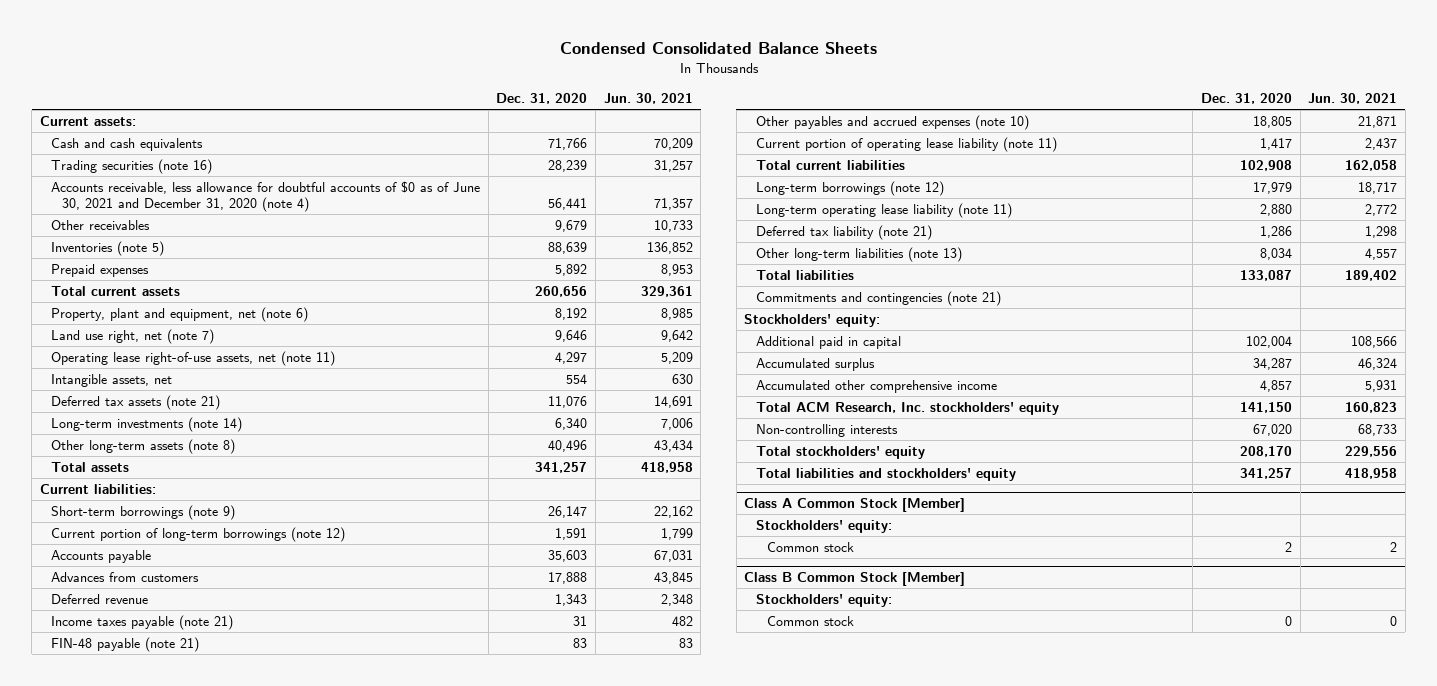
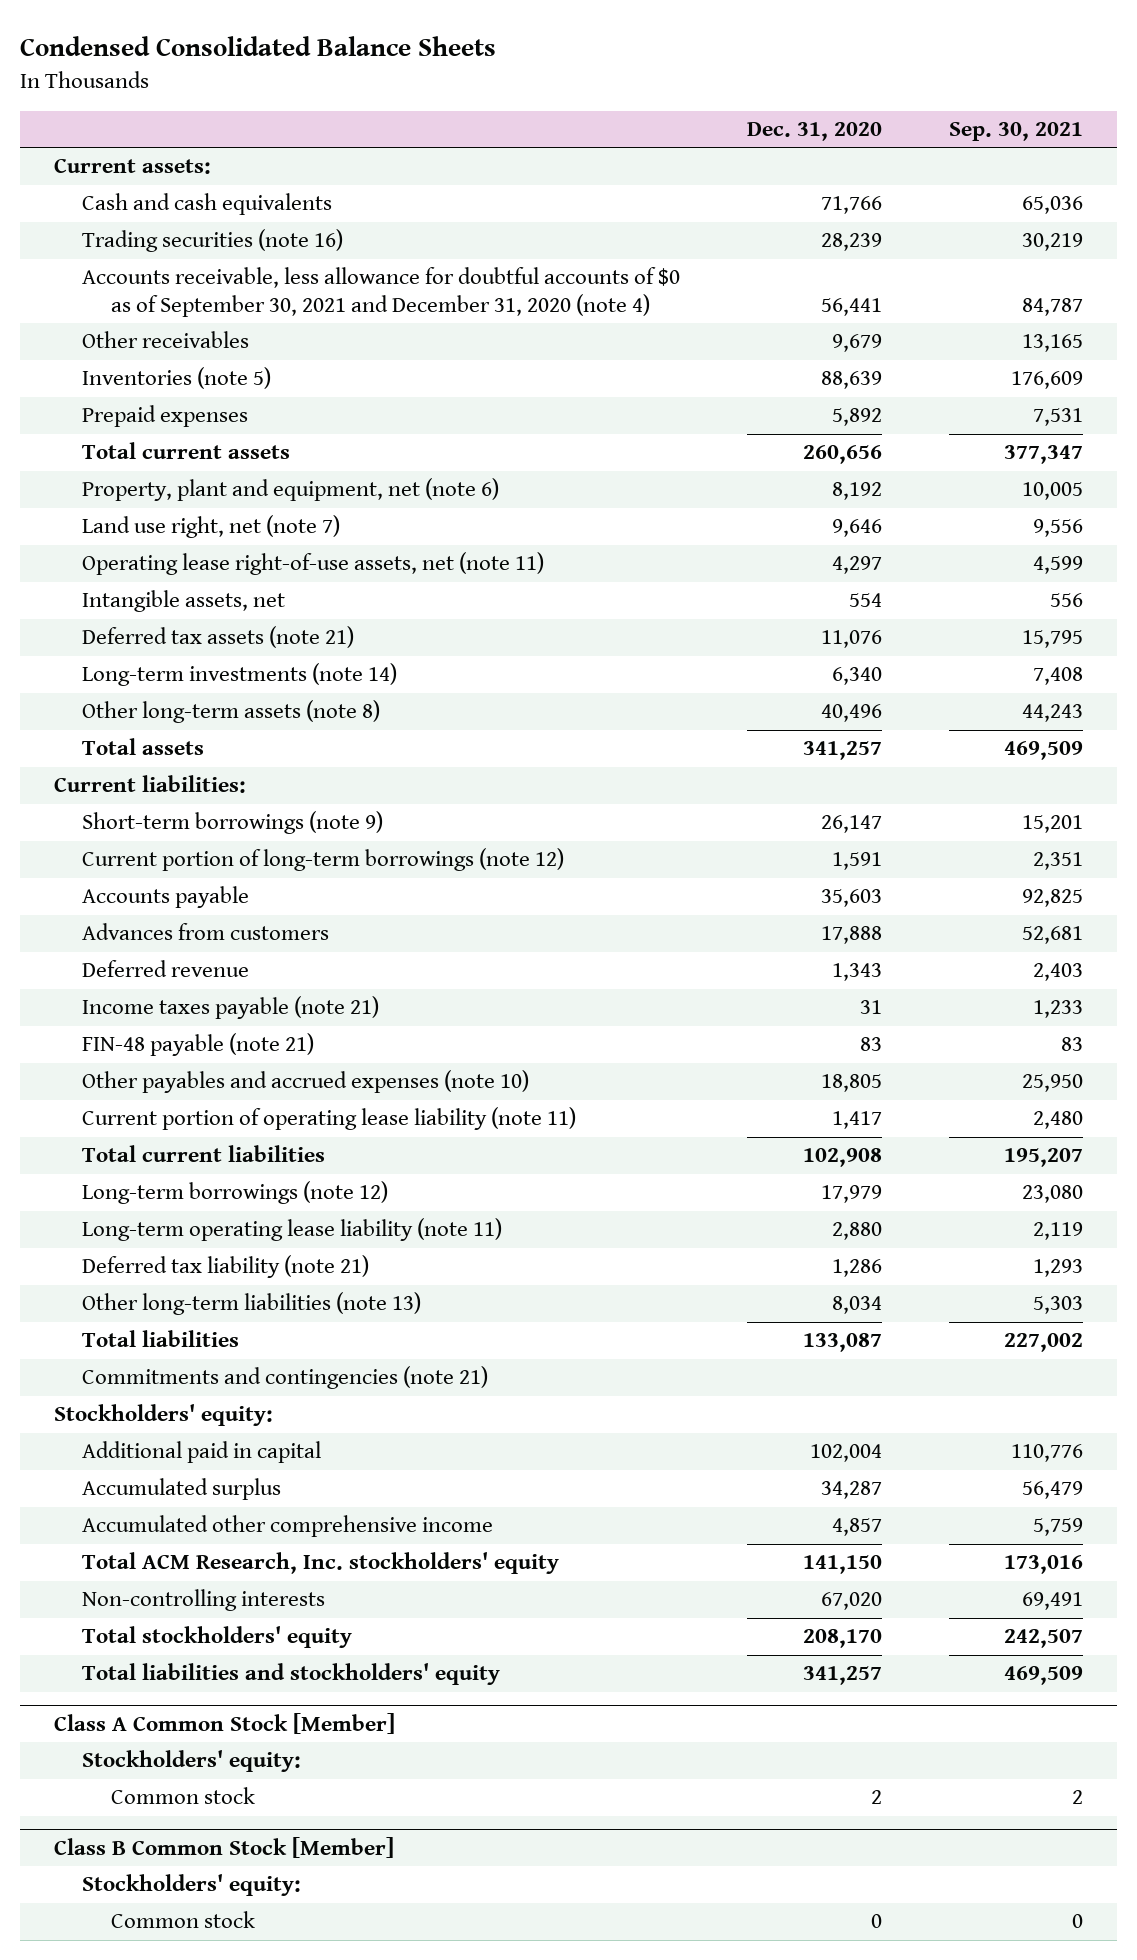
- | Dec. 31, 2020 | Jun. 30, 2021
+ | Dec. 31, 2020 | Sep. 30, 2021
- Accounts receivable, less allowance for doubtful accounts of $0 as of June 30, 2021 and December 31, 2020 (note 4) | 56,441 | 71,357
+ Accounts receivable, less allowance for doubtful accounts of $0 as of September 30, 2021 and December 31, 2020 (note 4) | 56,441 | 84,787

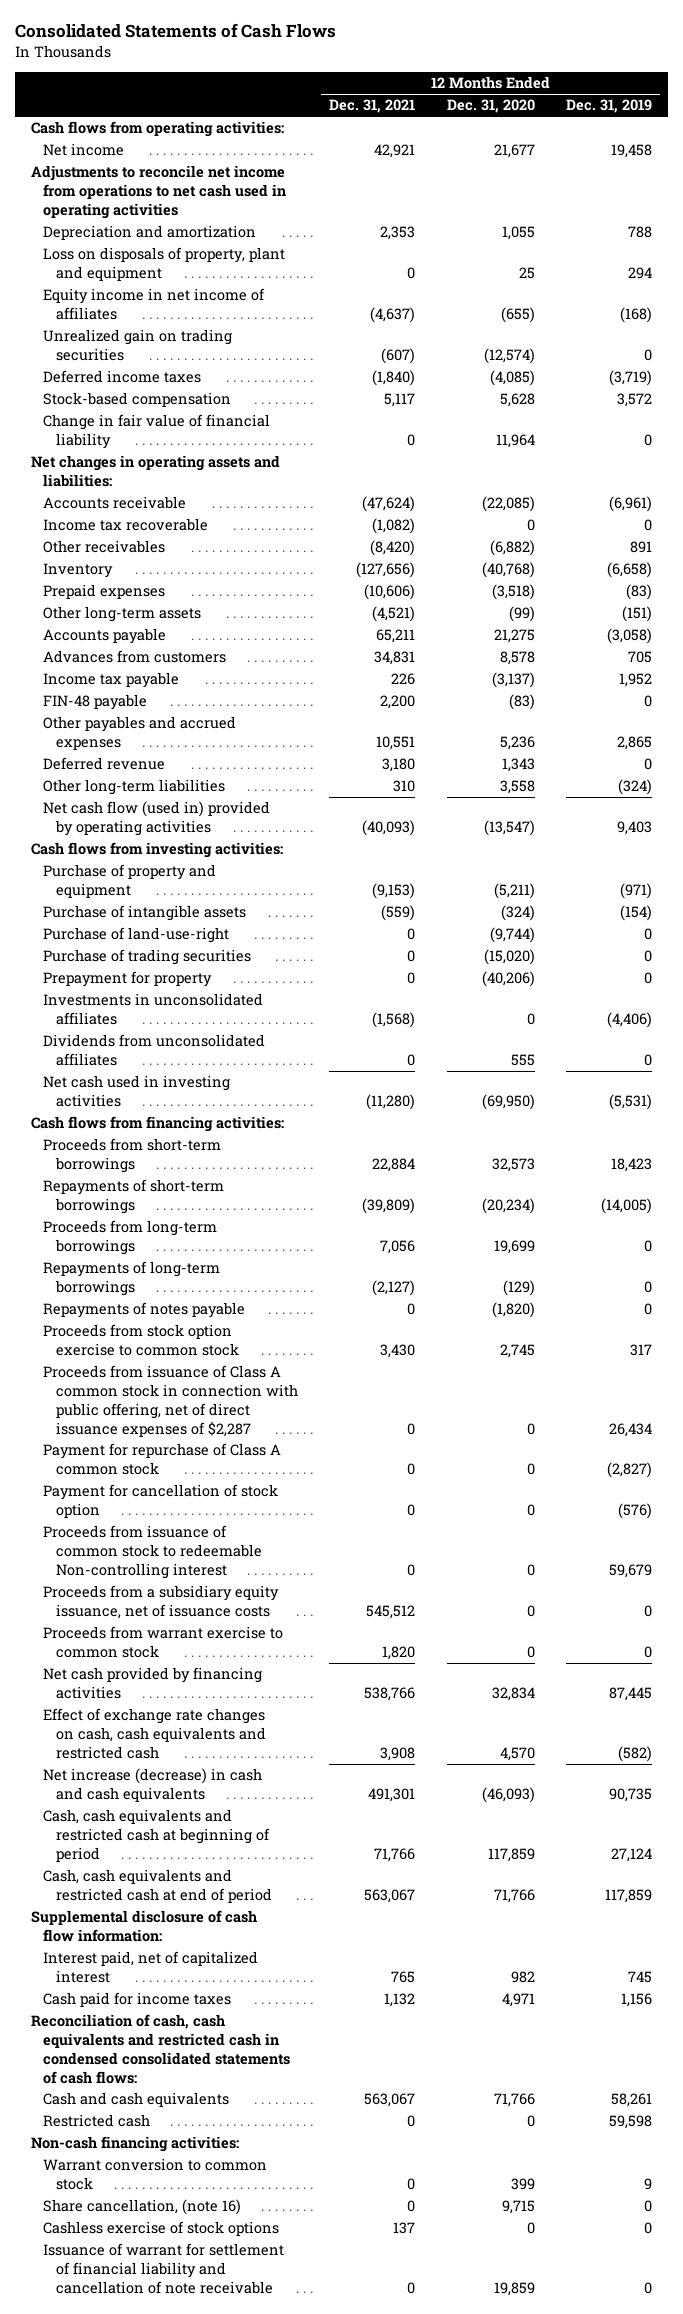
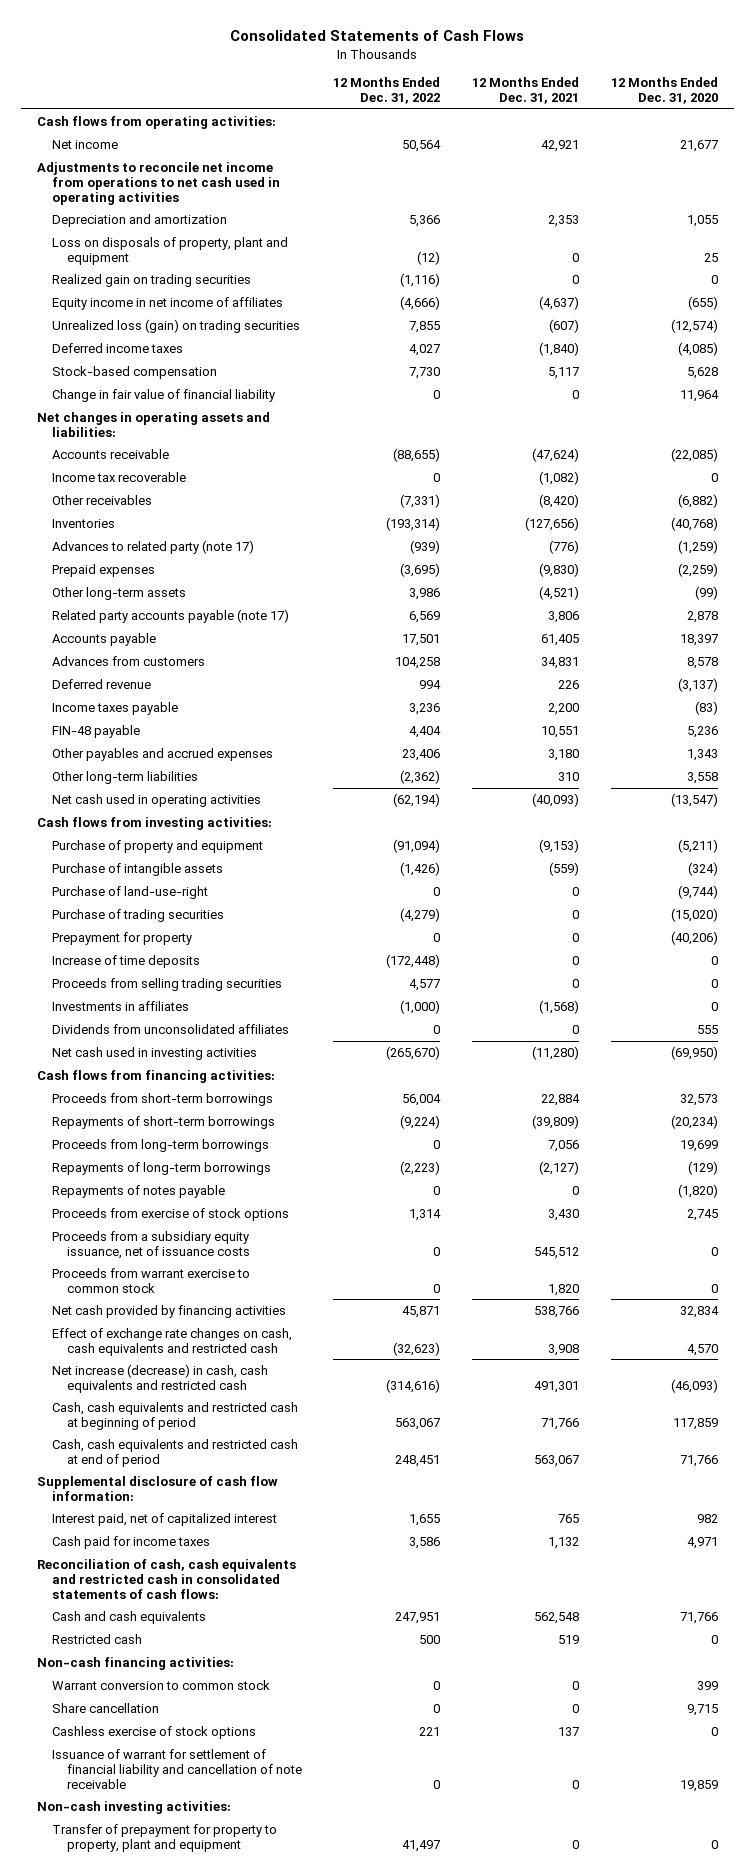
- | 12 Months Ended Dec. 31, 2021 | 12 Months Ended Dec. 31, 2020 | 12 Months Ended Dec. 31, 2019
+ | 12 Months Ended Dec. 31, 2022 | 12 Months Ended Dec. 31, 2021 | 12 Months Ended Dec. 31, 2020
+ Realized gain on trading securities | (1,116) | 0 | 0
- Unrealized gain on trading securities | (607) | (12,574) | 0
+ Unrealized loss (gain) on trading securities | 7,855 | (607) | (12,574)
- Inventory | (127,656) | (40,768) | (6,658)
- Prepaid expenses | (10,606) | (3,518) | (83)
+ Inventories | (193,314) | (127,656) | (40,768)
+ Advances to related party (note 17) | (939) | (776) | (1,259)
+ Prepaid expenses | (3,695) | (9,830) | (2,259)
- Accounts payable | 65,211 | 21,275 | (3,058)
+ Related party accounts payable (note 17) | 6,569 | 3,806 | 2,878
+ Accounts payable | 17,501 | 61,405 | 18,397
- Income tax payable | 226 | (3,137) | 1,952
- FIN-48 payable | 2,200 | (83) | 0
- Other payables and accrued expenses | 10,551 | 5,236 | 2,865
- Deferred revenue | 3,180 | 1,343 | 0
+ Deferred revenue | 994 | 226 | (3,137)
+ Income taxes payable | 3,236 | 2,200 | (83)
+ FIN-48 payable | 4,404 | 10,551 | 5,236
+ Other payables and accrued expenses | 23,406 | 3,180 | 1,343
- Net cash flow (used in) provided by operating activities | (40,093) | (13,547) | 9,403
+ Net cash used in operating activities | (62,194) | (40,093) | (13,547)
- Investments in unconsolidated affiliates | (1,568) | 0 | (4,406)
+ Increase of time deposits | (172,448) | 0 | 0
+ Proceeds from selling trading securities | 4,577 | 0 | 0
+ Investments in affiliates | (1,000) | (1,568) | 0
- Proceeds from stock option exercise to common stock | 3,430 | 2,745 | 317
- Proceeds from issuance of Class A common stock in connection with public offering, net of direct issuance expenses of $2,287 | 0 | 0 | 26,434
- Payment for repurchase of Class A common stock | 0 | 0 | (2,827)
- Payment for cancellation of stock option | 0 | 0 | (576)
- Proceeds from issuance of common stock to redeemable Non-controlling interest | 0 | 0 | 59,679
+ Proceeds from exercise of stock options | 1,314 | 3,430 | 2,745
- Net increase (decrease) in cash and cash equivalents | 491,301 | (46,093) | 90,735
+ Net increase (decrease) in cash, cash equivalents and restricted cash | (314,616) | 491,301 | (46,093)
- Reconciliation of cash, cash equivalents and restricted cash in condensed consolidated statements of cash flows:
- Cash and cash equivalents | 563,067 | 71,766 | 58,261
- Restricted cash | 0 | 0 | 59,598
+ Reconciliation of cash, cash equivalents and restricted cash in consolidated statements of cash flows:
+ Cash and cash equivalents | 247,951 | 562,548 | 71,766
+ Restricted cash | 500 | 519 | 0
- Share cancellation, (note 16) | 0 | 9,715 | 0
+ Share cancellation | 0 | 0 | 9,715
+ Non-cash investing activities:
+ Transfer of prepayment for property to property, plant and equipment | 41,497 | 0 | 0

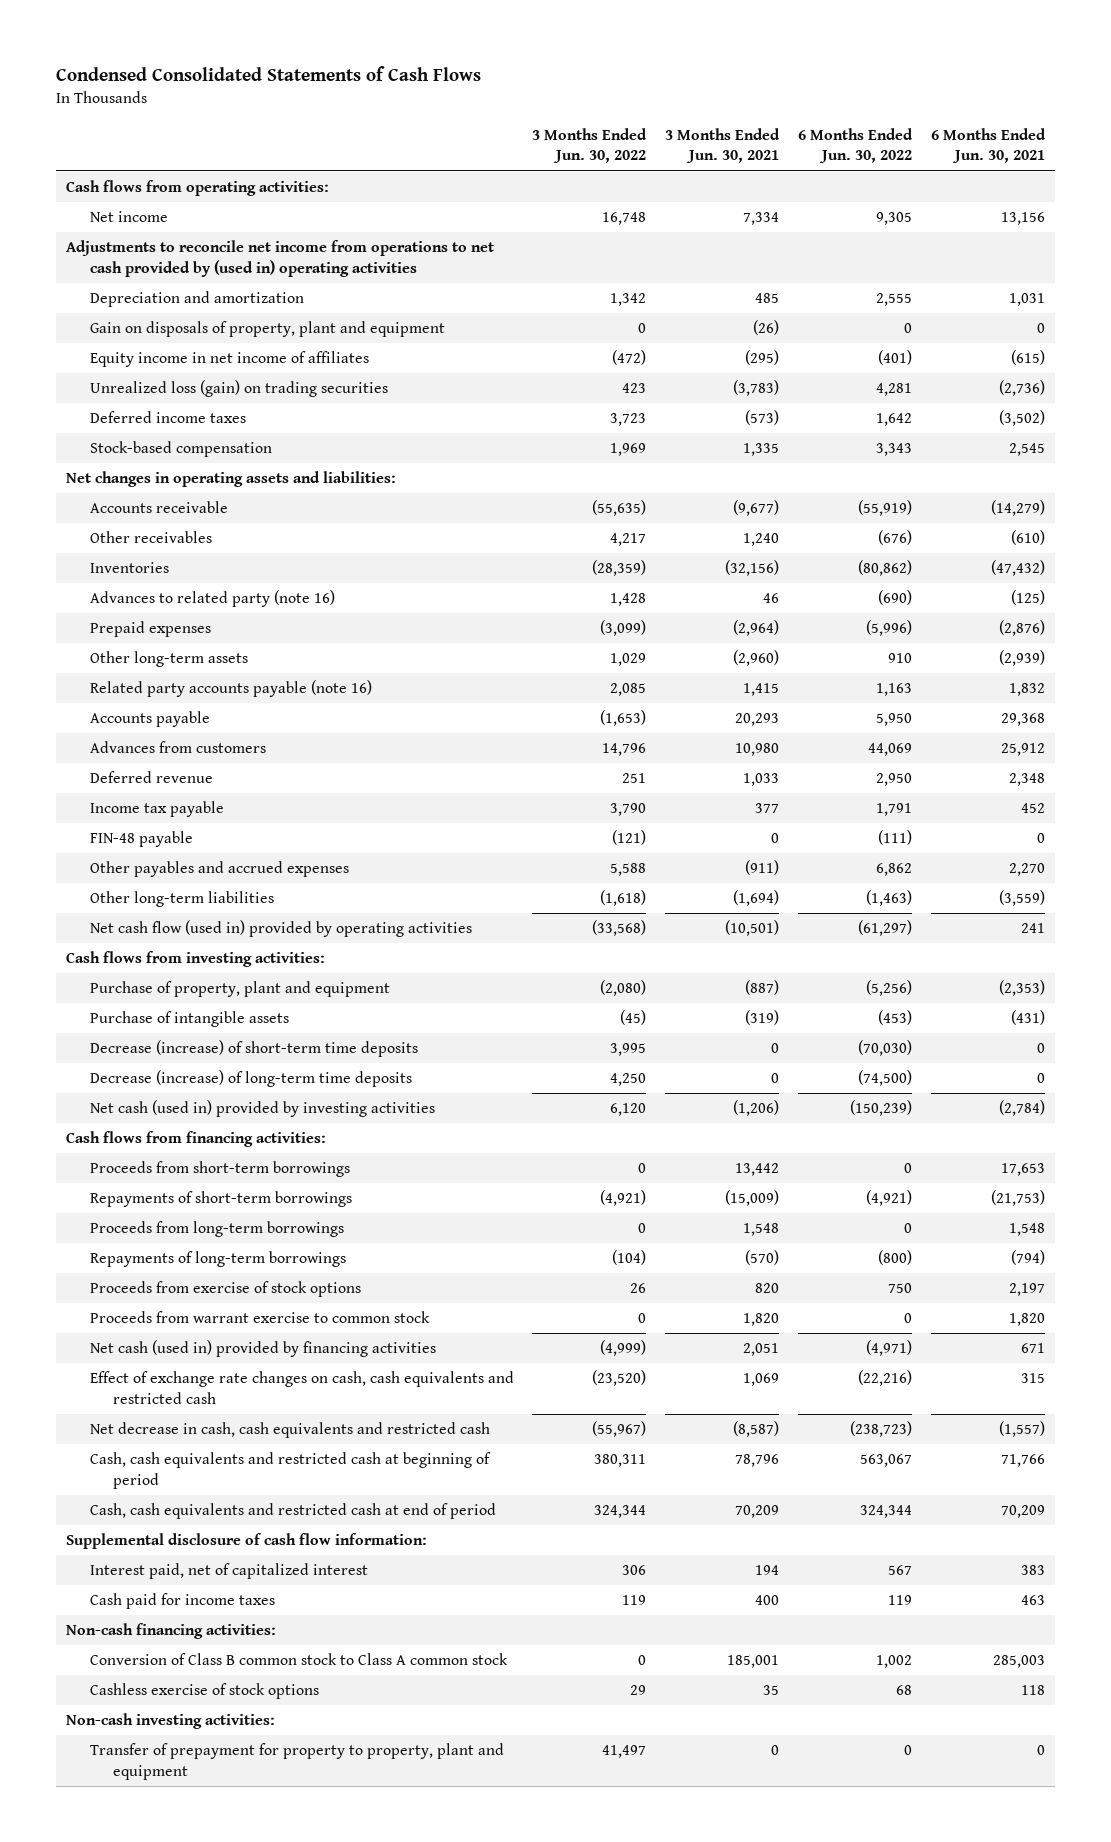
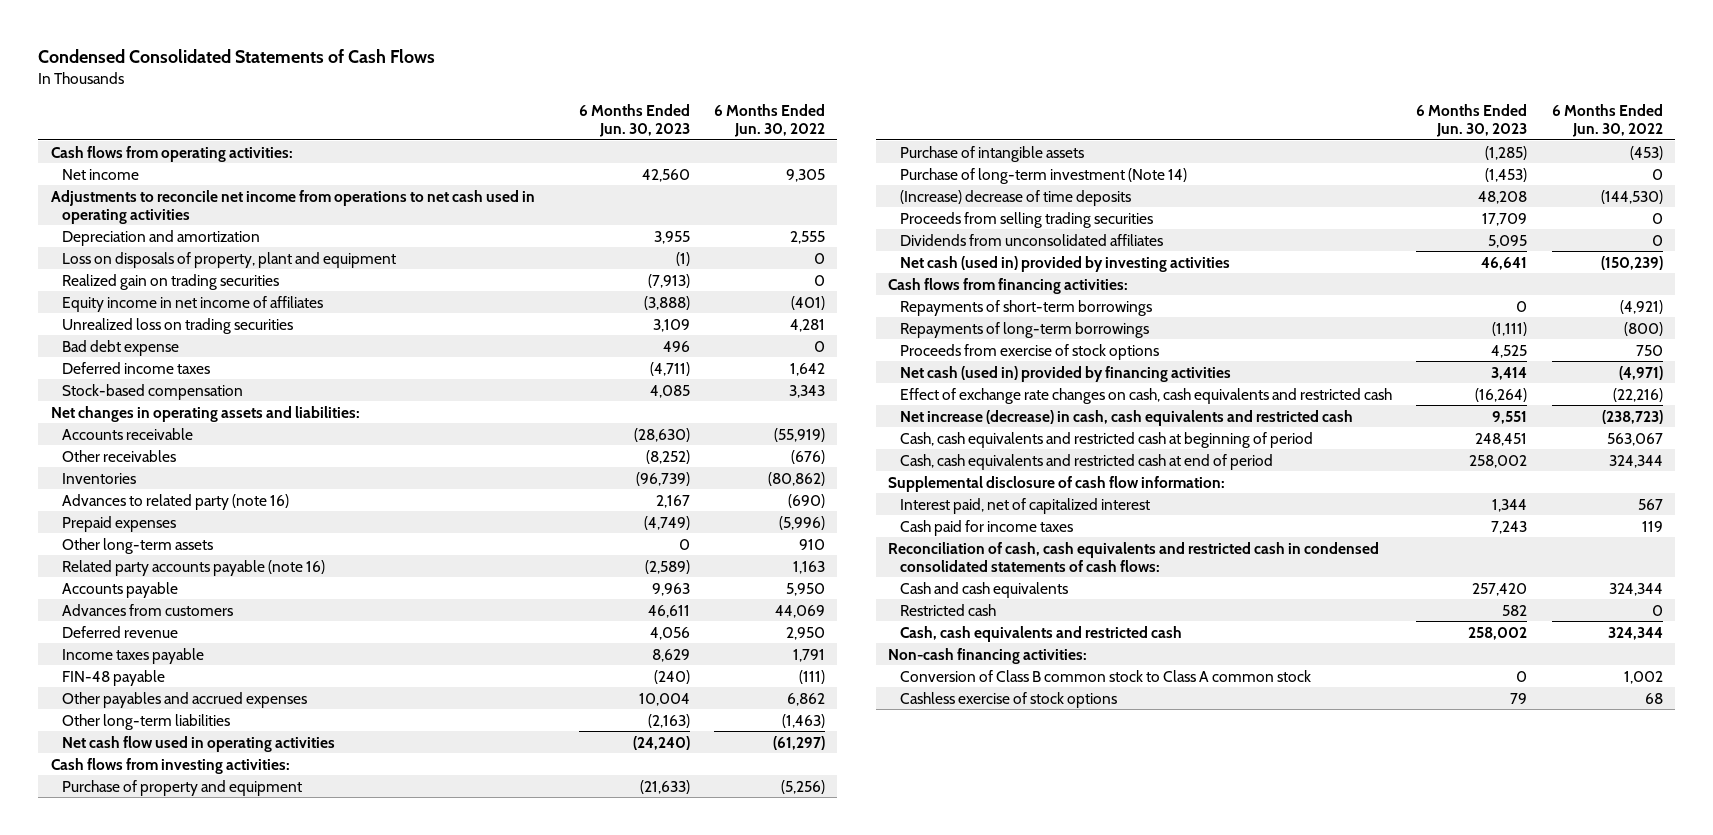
- | 3 Months Ended Jun. 30, 2022 | 3 Months Ended Jun. 30, 2021 | 6 Months Ended Jun. 30, 2022 | 6 Months Ended Jun. 30, 2021
+ | 6 Months Ended Jun. 30, 2023 | 6 Months Ended Jun. 30, 2022
- Adjustments to reconcile net income from operations to net cash provided by (used in) operating activities
+ Adjustments to reconcile net income from operations to net cash used in operating activities
- Gain on disposals of property, plant and equipment | 0 | (26) | 0 | 0
+ Loss on disposals of property, plant and equipment | (1) | 0
+ Realized gain on trading securities | (7,913) | 0
- Unrealized loss (gain) on trading securities | 423 | (3,783) | 4,281 | (2,736)
+ Unrealized loss on trading securities | 3,109 | 4,281
+ Bad debt expense | 496 | 0
- Income tax payable | 3,790 | 377 | 1,791 | 452
+ Income taxes payable | 8,629 | 1,791
- Net cash flow (used in) provided by operating activities | (33,568) | (10,501) | (61,297) | 241
+ Net cash flow used in operating activities | (24,240) | (61,297)
- Purchase of property, plant and equipment | (2,080) | (887) | (5,256) | (2,353)
+ Purchase of property and equipment | (21,633) | (5,256)
- Decrease (increase) of short-term time deposits | 3,995 | 0 | (70,030) | 0
- Decrease (increase) of long-term time deposits | 4,250 | 0 | (74,500) | 0
+ Purchase of long-term investment (Note 14) | (1,453) | 0
+ (Increase) decrease of time deposits | 48,208 | (144,530)
+ Proceeds from selling trading securities | 17,709 | 0
+ Dividends from unconsolidated affiliates | 5,095 | 0
- Proceeds from short-term borrowings | 0 | 13,442 | 0 | 17,653
- Proceeds from long-term borrowings | 0 | 1,548 | 0 | 1,548
- Proceeds from warrant exercise to common stock | 0 | 1,820 | 0 | 1,820
- Net decrease in cash, cash equivalents and restricted cash | (55,967) | (8,587) | (238,723) | (1,557)
+ Net increase (decrease) in cash, cash equivalents and restricted cash | 9,551 | (238,723)
+ Reconciliation of cash, cash equivalents and restricted cash in condensed consolidated statements of cash flows:
+ Cash and cash equivalents | 257,420 | 324,344
+ Restricted cash | 582 | 0
+ Cash, cash equivalents and restricted cash | 258,002 | 324,344
- Non-cash investing activities:
- Transfer of prepayment for property to property, plant and equipment | 41,497 | 0 | 0 | 0

